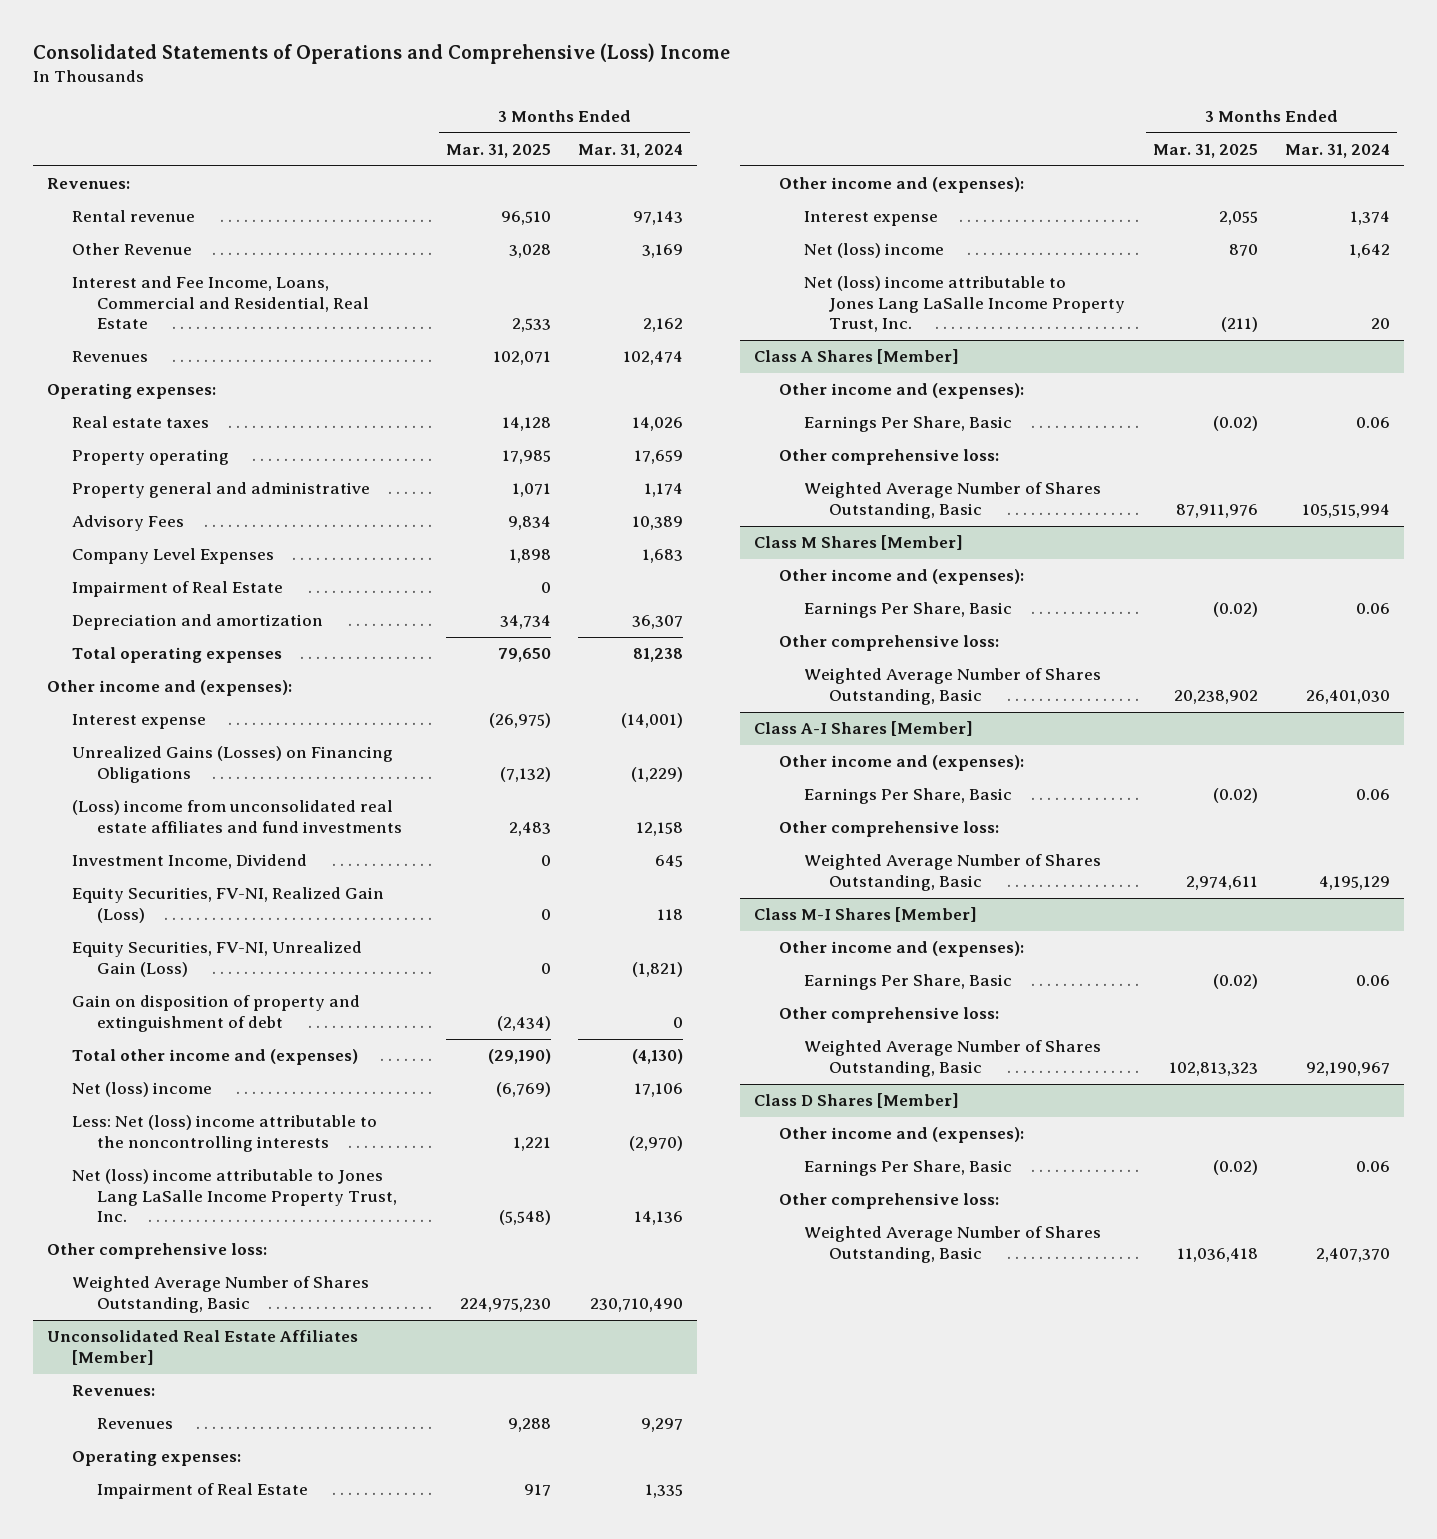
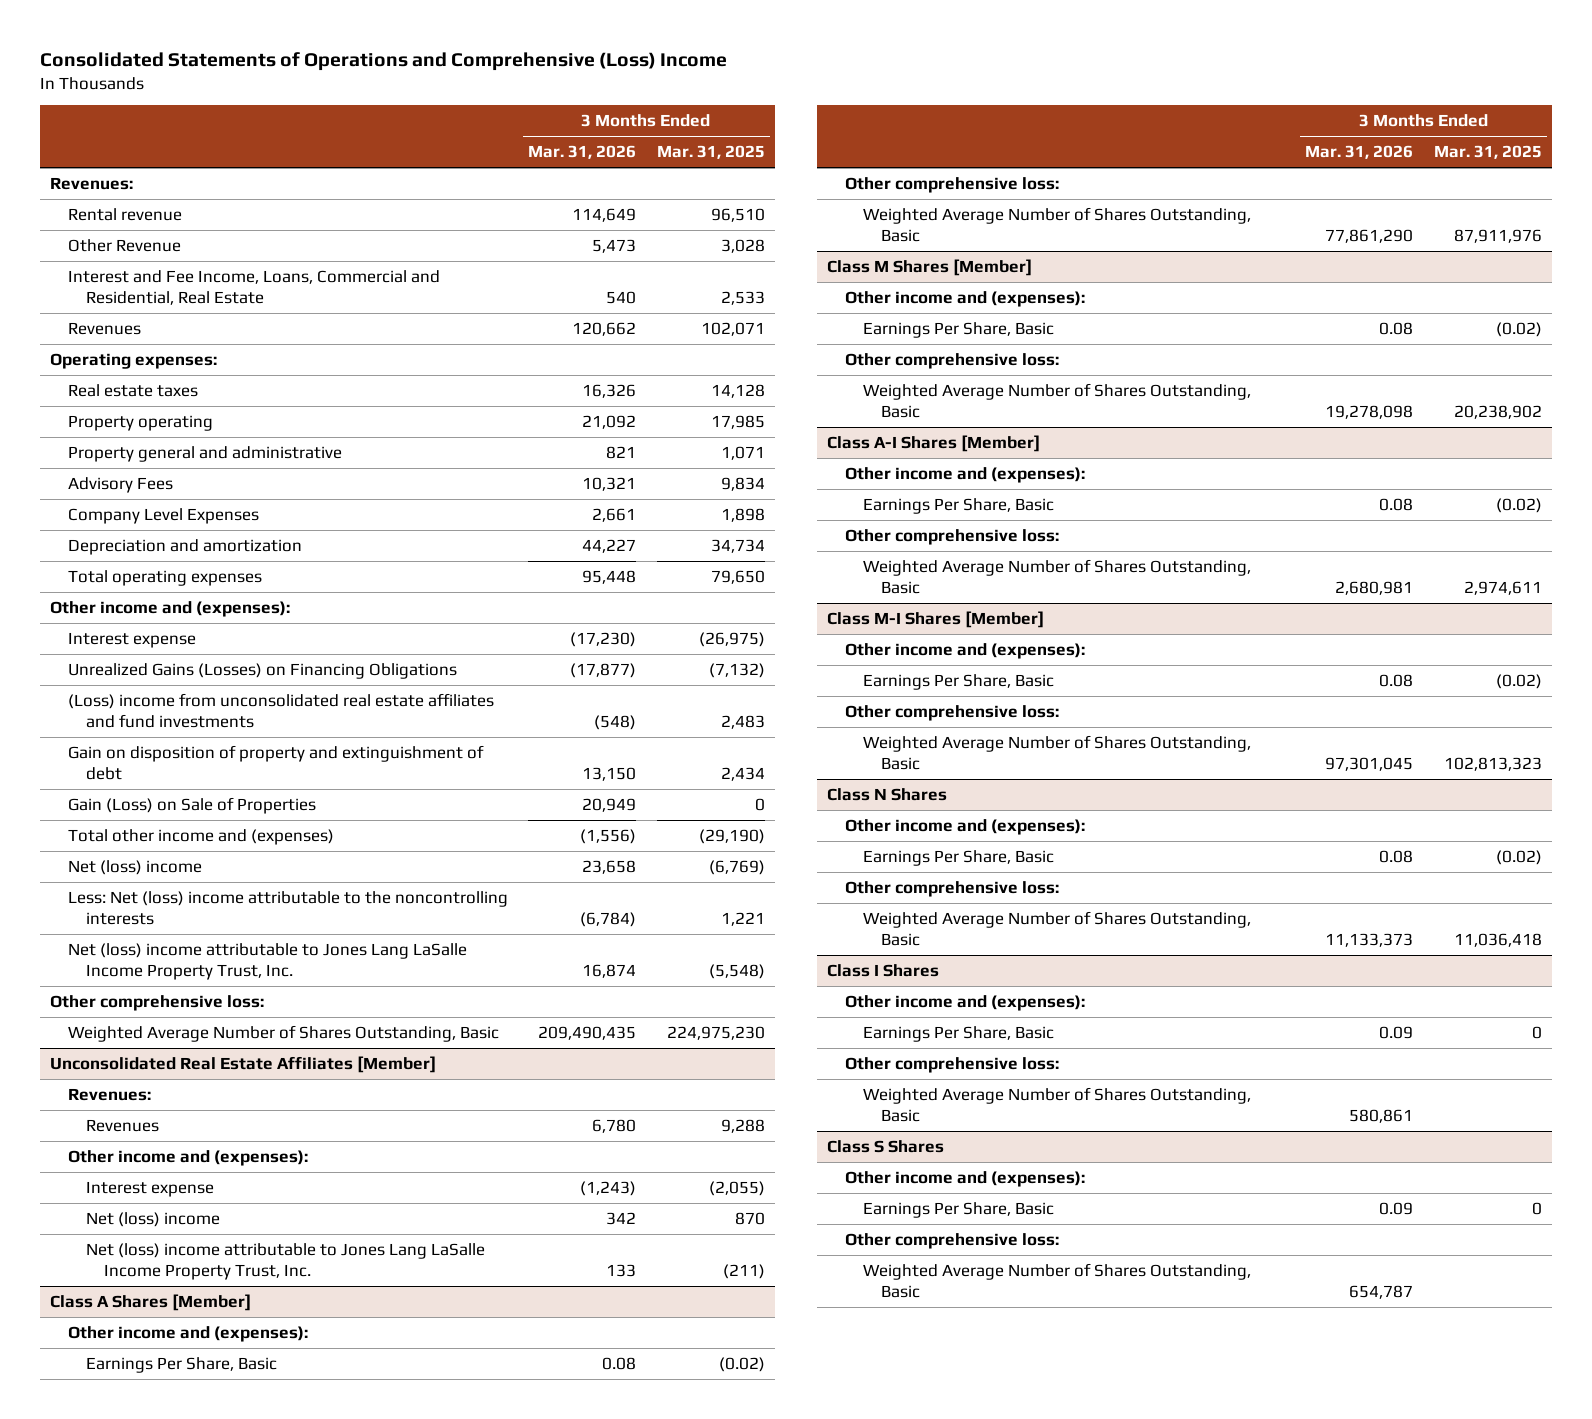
- | 3 Months Ended Mar. 31, 2025 | 3 Months Ended Mar. 31, 2024
+ | 3 Months Ended Mar. 31, 2026 | 3 Months Ended Mar. 31, 2025
- Impairment of Real Estate | 0 |
- Investment Income, Dividend | 0 | 645
- Equity Securities, FV-NI, Realized Gain (Loss) | 0 | 118
- Equity Securities, FV-NI, Unrealized Gain (Loss) | 0 | (1,821)
- Gain on disposition of property and extinguishment of debt | (2,434) | 0
+ Gain on disposition of property and extinguishment of debt | 13,150 | 2,434
+ Gain (Loss) on Sale of Properties | 20,949 | 0
@ Unconsolidated Real Estate Affiliates [Member]
- Operating expenses:
- Impairment of Real Estate | 917 | 1,335
- Interest expense | 2,055 | 1,374
+ Interest expense | (1,243) | (2,055)
- Class D Shares [Member]
+ Class N Shares
+ Class I Shares
+ Other income and (expenses):
+ Earnings Per Share, Basic | 0.09 | 0
+ Other comprehensive loss:
+ Weighted Average Number of Shares Outstanding, Basic | 580,861 |
+ Class S Shares
+ Other income and (expenses):
+ Earnings Per Share, Basic | 0.09 | 0
+ Other comprehensive loss:
+ Weighted Average Number of Shares Outstanding, Basic | 654,787 |

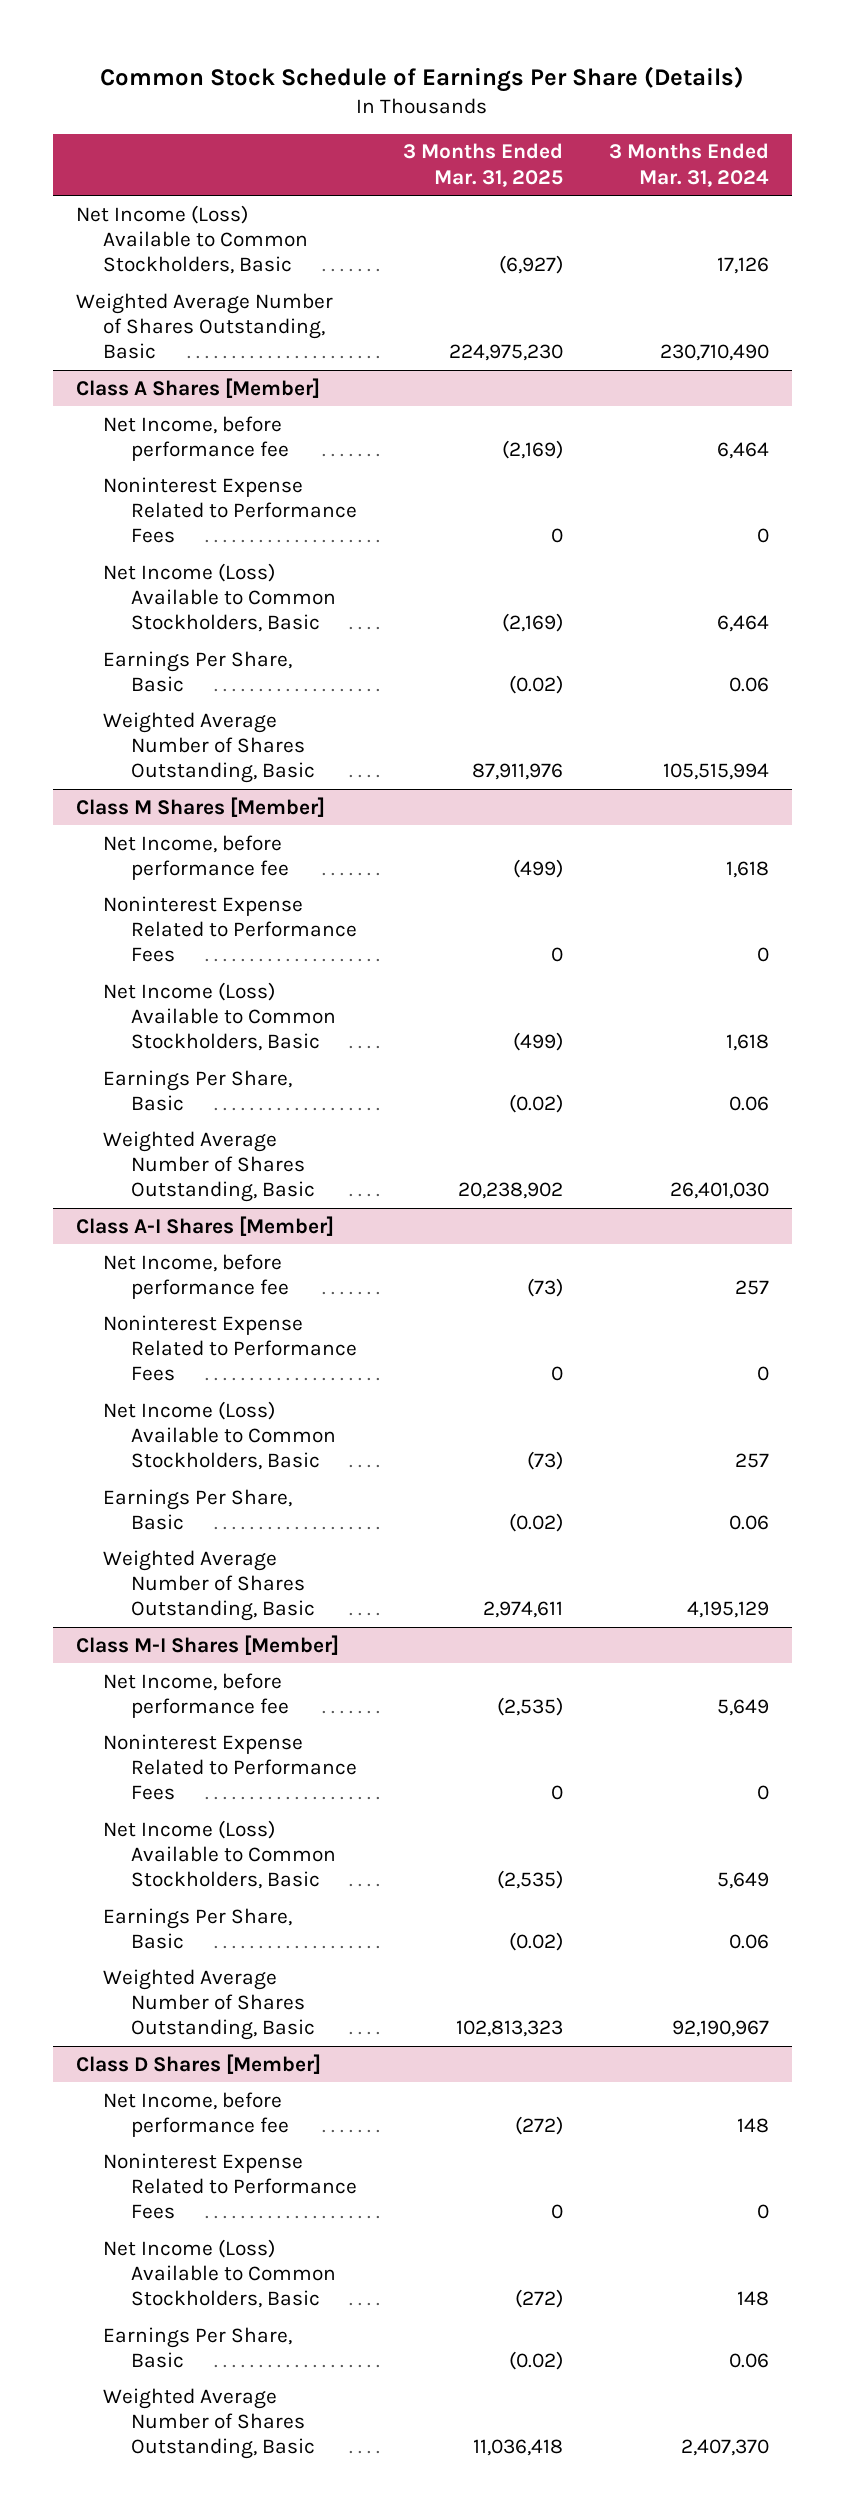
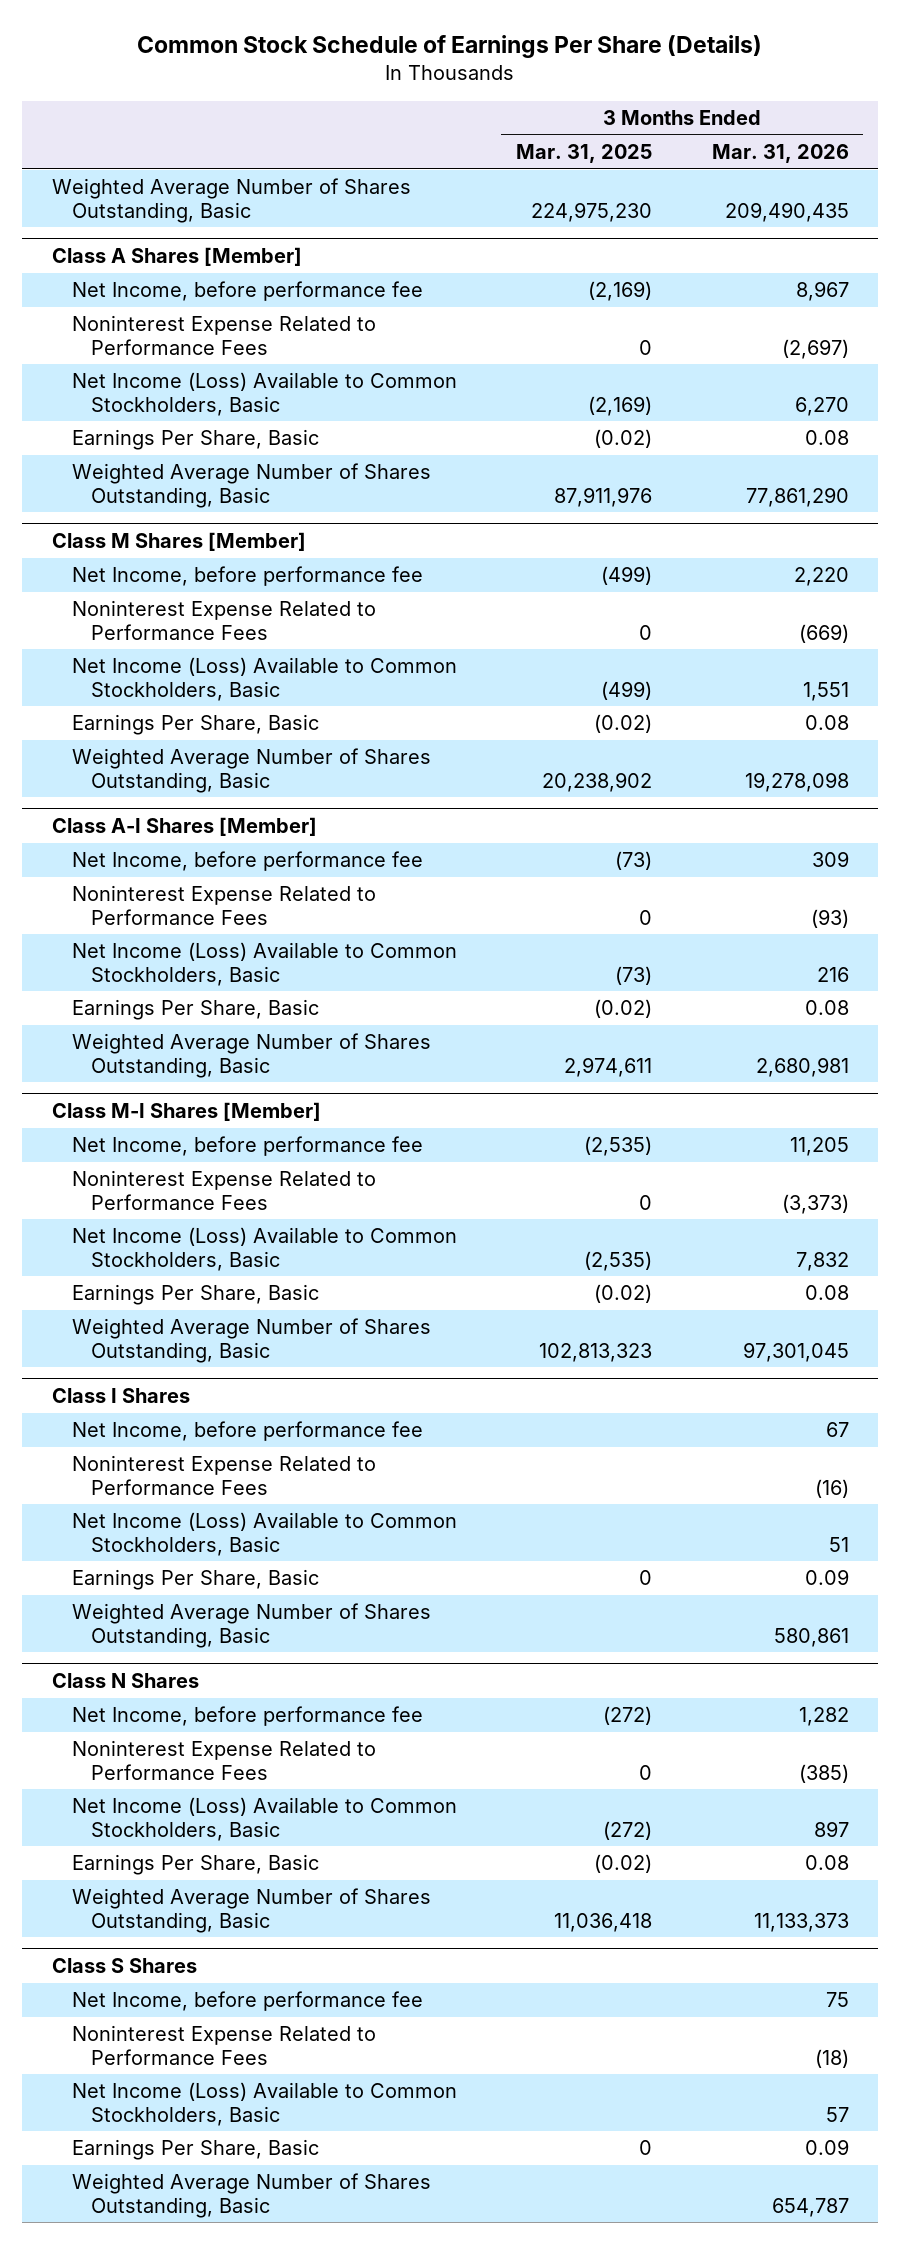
- | 3 Months Ended Mar. 31, 2025 | 3 Months Ended Mar. 31, 2024
+ | 3 Months Ended Mar. 31, 2025 | 3 Months Ended Mar. 31, 2026
- Net Income (Loss) Available to Common Stockholders, Basic | (6,927) | 17,126
- Class D Shares [Member]
+ Class I Shares
+ Net Income, before performance fee | | 67
+ Noninterest Expense Related to Performance Fees | | (16)
+ Net Income (Loss) Available to Common Stockholders, Basic | | 51
+ Earnings Per Share, Basic | 0 | 0.09
+ Weighted Average Number of Shares Outstanding, Basic | | 580,861
+ Class N Shares
+ Class S Shares
+ Net Income, before performance fee | | 75
+ Noninterest Expense Related to Performance Fees | | (18)
+ Net Income (Loss) Available to Common Stockholders, Basic | | 57
+ Earnings Per Share, Basic | 0 | 0.09
+ Weighted Average Number of Shares Outstanding, Basic | | 654,787

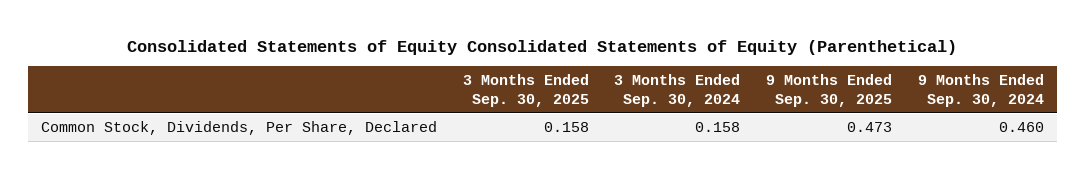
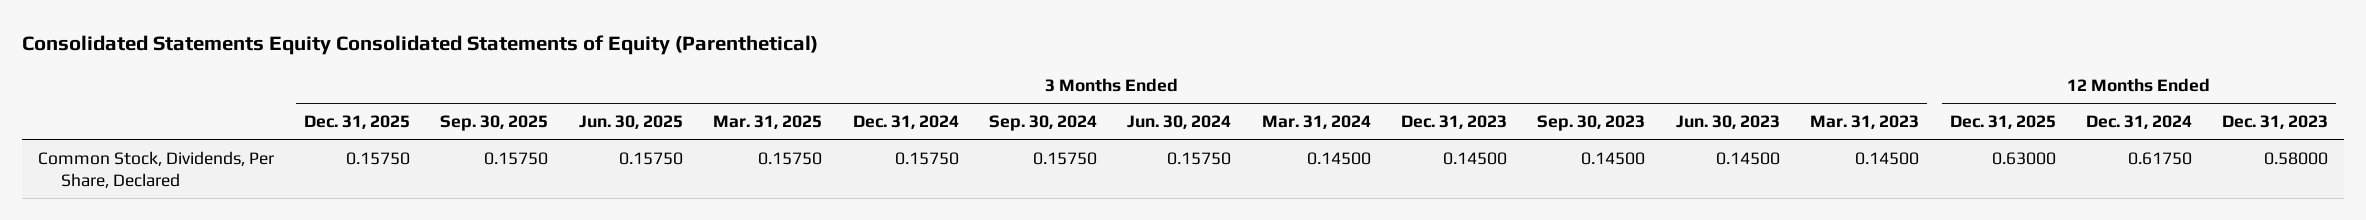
- Consolidated Statements of Equity Consolidated Statements of Equity (Parenthetical)
+ Consolidated Statements Equity Consolidated Statements of Equity (Parenthetical)
- | 3 Months Ended Sep. 30, 2025 | 3 Months Ended Sep. 30, 2024 | 9 Months Ended Sep. 30, 2025 | 9 Months Ended Sep. 30, 2024
+ | 3 Months Ended Dec. 31, 2025 | 3 Months Ended Sep. 30, 2025 | 3 Months Ended Jun. 30, 2025 | 3 Months Ended Mar. 31, 2025 | 3 Months Ended Dec. 31, 2024 | 3 Months Ended Sep. 30, 2024 | 3 Months Ended Jun. 30, 2024 | 3 Months Ended Mar. 31, 2024 | 3 Months Ended Dec. 31, 2023 | 3 Months Ended Sep. 30, 2023 | 3 Months Ended Jun. 30, 2023 | 3 Months Ended Mar. 31, 2023 | 12 Months Ended Dec. 31, 2025 | 12 Months Ended Dec. 31, 2024 | 12 Months Ended Dec. 31, 2023
- Common Stock, Dividends, Per Share, Declared | 0.158 | 0.158 | 0.473 | 0.460
+ Common Stock, Dividends, Per Share, Declared | 0.15750 | 0.15750 | 0.15750 | 0.15750 | 0.15750 | 0.15750 | 0.15750 | 0.14500 | 0.14500 | 0.14500 | 0.14500 | 0.14500 | 0.63000 | 0.61750 | 0.58000

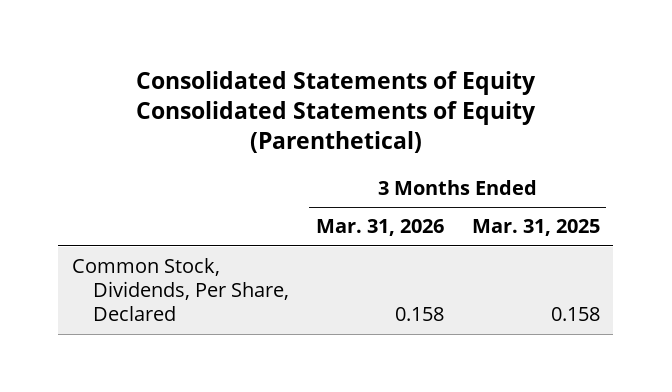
- Consolidated Statements Equity Consolidated Statements of Equity (Parenthetical)
+ Consolidated Statements of Equity Consolidated Statements of Equity (Parenthetical)
- | 3 Months Ended Dec. 31, 2025 | 3 Months Ended Sep. 30, 2025 | 3 Months Ended Jun. 30, 2025 | 3 Months Ended Mar. 31, 2025 | 3 Months Ended Dec. 31, 2024 | 3 Months Ended Sep. 30, 2024 | 3 Months Ended Jun. 30, 2024 | 3 Months Ended Mar. 31, 2024 | 3 Months Ended Dec. 31, 2023 | 3 Months Ended Sep. 30, 2023 | 3 Months Ended Jun. 30, 2023 | 3 Months Ended Mar. 31, 2023 | 12 Months Ended Dec. 31, 2025 | 12 Months Ended Dec. 31, 2024 | 12 Months Ended Dec. 31, 2023
+ | 3 Months Ended Mar. 31, 2026 | 3 Months Ended Mar. 31, 2025
- Common Stock, Dividends, Per Share, Declared | 0.15750 | 0.15750 | 0.15750 | 0.15750 | 0.15750 | 0.15750 | 0.15750 | 0.14500 | 0.14500 | 0.14500 | 0.14500 | 0.14500 | 0.63000 | 0.61750 | 0.58000
+ Common Stock, Dividends, Per Share, Declared | 0.158 | 0.158

